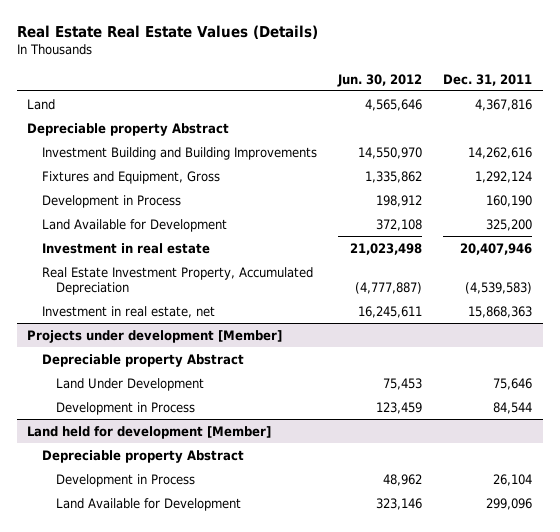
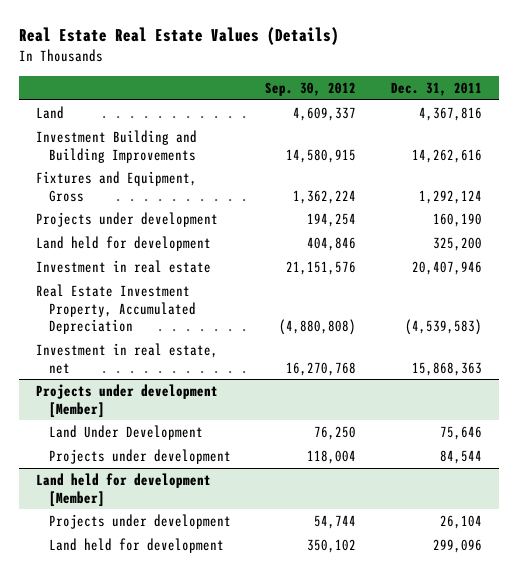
- | Jun. 30, 2012 | Dec. 31, 2011
+ | Sep. 30, 2012 | Dec. 31, 2011
- Depreciable property Abstract
- Development in Process | 198,912 | 160,190
- Land Available for Development | 372,108 | 325,200
+ Projects under development | 194,254 | 160,190
+ Land held for development | 404,846 | 325,200
@ Projects under development [Member]
- Depreciable property Abstract
- Development in Process | 123,459 | 84,544
+ Projects under development | 118,004 | 84,544
@ Land held for development [Member]
- Depreciable property Abstract
- Development in Process | 48,962 | 26,104
- Land Available for Development | 323,146 | 299,096
+ Projects under development | 54,744 | 26,104
+ Land held for development | 350,102 | 299,096

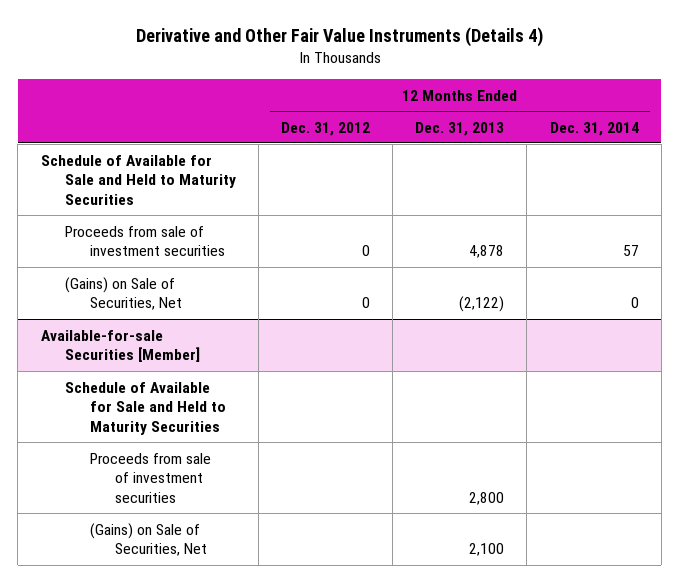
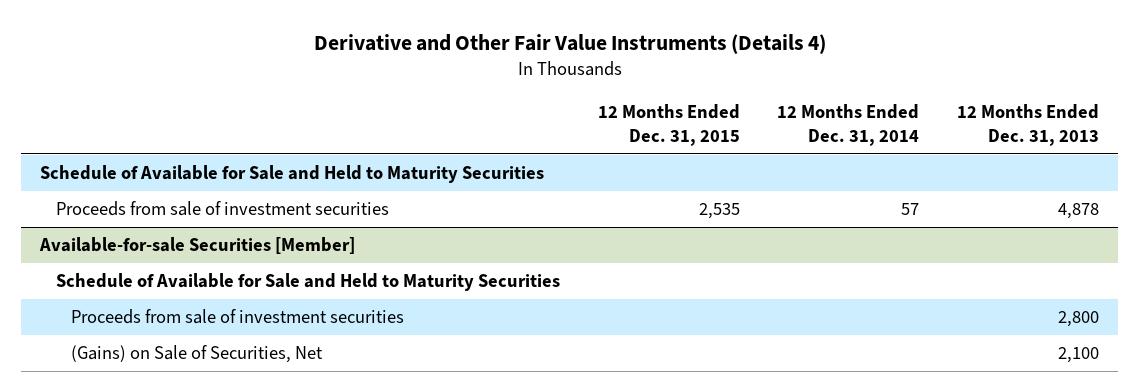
- | 12 Months Ended Dec. 31, 2012 | 12 Months Ended Dec. 31, 2013 | 12 Months Ended Dec. 31, 2014
+ | 12 Months Ended Dec. 31, 2015 | 12 Months Ended Dec. 31, 2014 | 12 Months Ended Dec. 31, 2013
- (Gains) on Sale of Securities, Net | 0 | (2,122) | 0

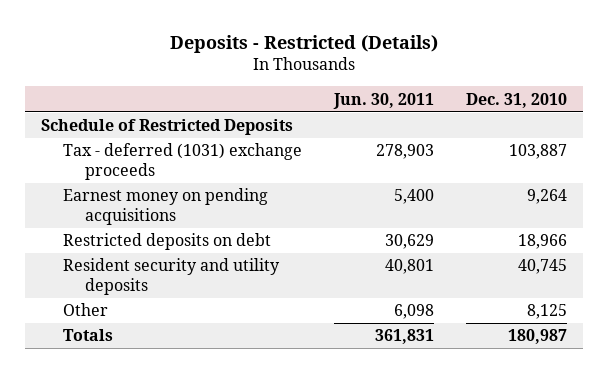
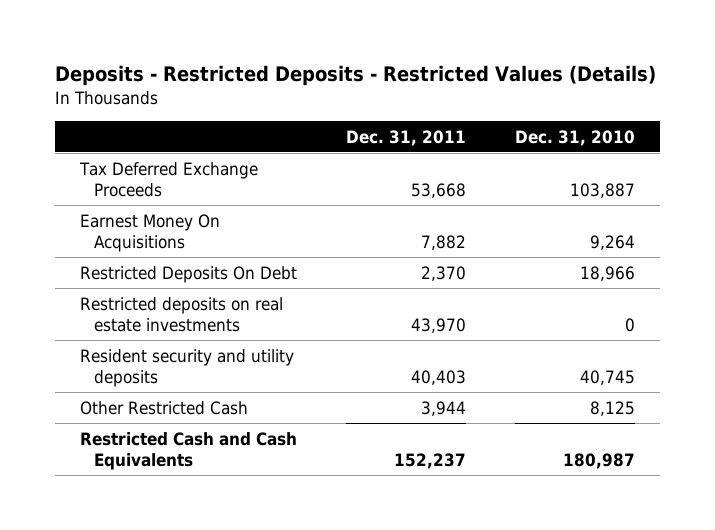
- Deposits - Restricted (Details)
+ Deposits - Restricted Deposits - Restricted Values (Details)
- | Jun. 30, 2011 | Dec. 31, 2010
+ | Dec. 31, 2011 | Dec. 31, 2010
- Schedule of Restricted Deposits
- Tax - deferred (1031) exchange proceeds | 278,903 | 103,887
- Earnest money on pending acquisitions | 5,400 | 9,264
- Restricted deposits on debt | 30,629 | 18,966
+ Tax Deferred Exchange Proceeds | 53,668 | 103,887
+ Earnest Money On Acquisitions | 7,882 | 9,264
+ Restricted Deposits On Debt | 2,370 | 18,966
+ Restricted deposits on real estate investments | 43,970 | 0
- Other | 6,098 | 8,125
- Totals | 361,831 | 180,987
+ Other Restricted Cash | 3,944 | 8,125
+ Restricted Cash and Cash Equivalents | 152,237 | 180,987

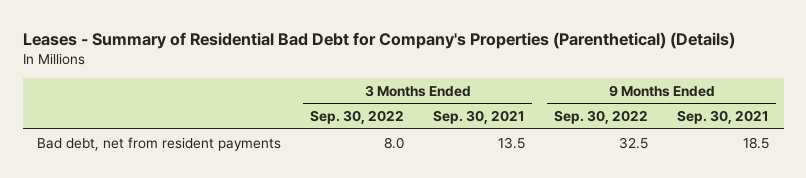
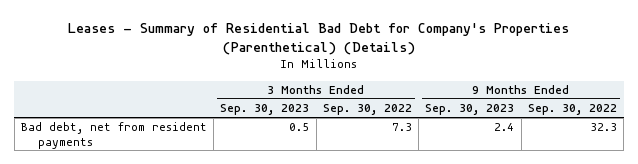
- | 3 Months Ended Sep. 30, 2022 | 3 Months Ended Sep. 30, 2021 | 9 Months Ended Sep. 30, 2022 | 9 Months Ended Sep. 30, 2021
+ | 3 Months Ended Sep. 30, 2023 | 3 Months Ended Sep. 30, 2022 | 9 Months Ended Sep. 30, 2023 | 9 Months Ended Sep. 30, 2022
- Bad debt, net from resident payments | 8.0 | 13.5 | 32.5 | 18.5
+ Bad debt, net from resident payments | 0.5 | 7.3 | 2.4 | 32.3

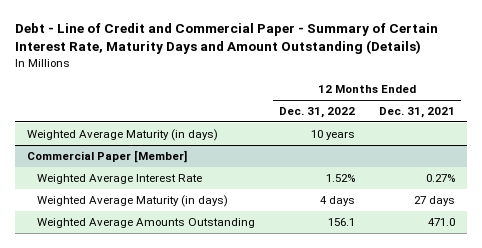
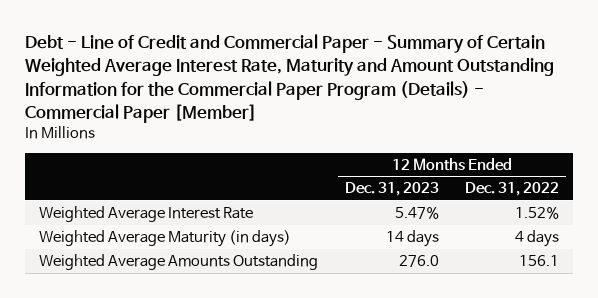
- Debt - Line of Credit and Commercial Paper - Summary of Certain Interest Rate, Maturity Days and Amount Outstanding (Details)
+ Debt - Line of Credit and Commercial Paper - Summary of Certain Weighted Average Interest Rate, Maturity and Amount Outstanding Information for the Commercial Paper Program (Details) - Commercial Paper [Member]
- | 12 Months Ended Dec. 31, 2022 | 12 Months Ended Dec. 31, 2021
+ | 12 Months Ended Dec. 31, 2023 | 12 Months Ended Dec. 31, 2022
- Weighted Average Maturity (in days) | 10 years |
- Commercial Paper [Member]

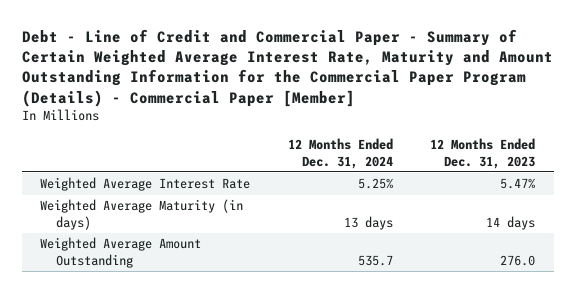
- | 12 Months Ended Dec. 31, 2023 | 12 Months Ended Dec. 31, 2022
+ | 12 Months Ended Dec. 31, 2024 | 12 Months Ended Dec. 31, 2023
- Weighted Average Amounts Outstanding | 276.0 | 156.1
+ Weighted Average Amount Outstanding | 535.7 | 276.0

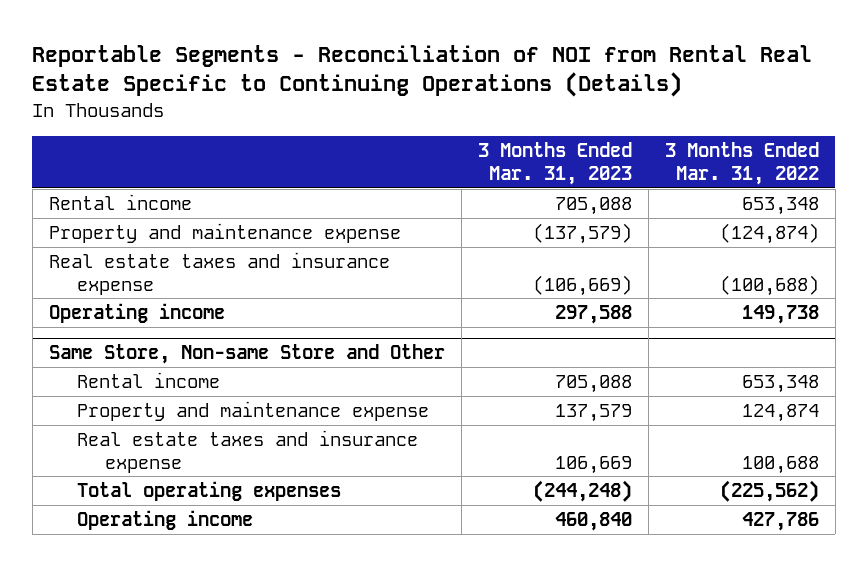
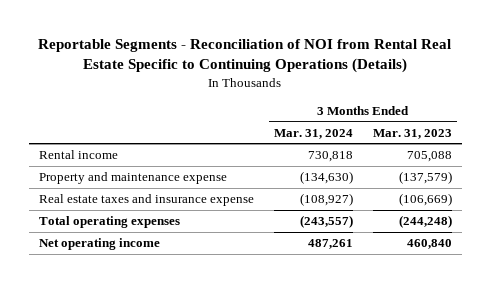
- | 3 Months Ended Mar. 31, 2023 | 3 Months Ended Mar. 31, 2022
+ | 3 Months Ended Mar. 31, 2024 | 3 Months Ended Mar. 31, 2023
- Operating income | 297,588 | 149,738
- Same Store, Non-same Store and Other
- Rental income | 705,088 | 653,348
- Property and maintenance expense | 137,579 | 124,874
- Real estate taxes and insurance expense | 106,669 | 100,688
- Operating income | 460,840 | 427,786
+ Net operating income | 487,261 | 460,840

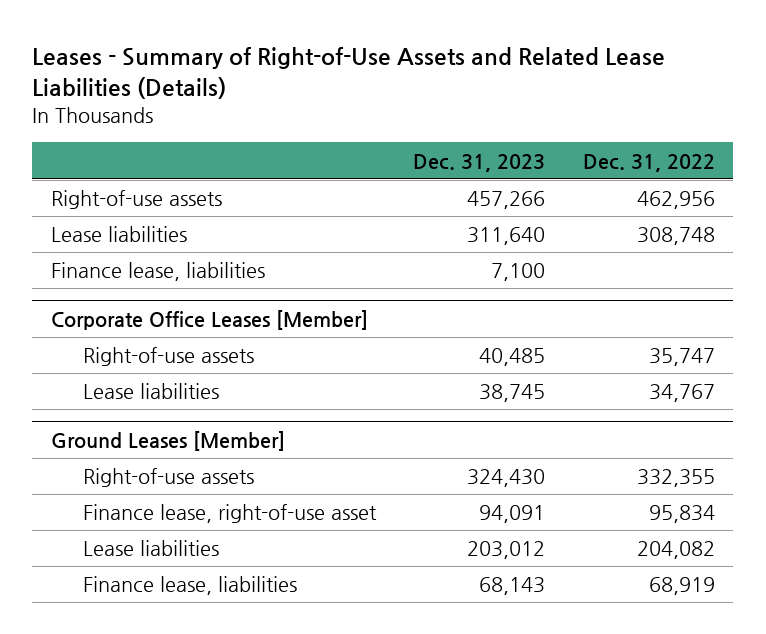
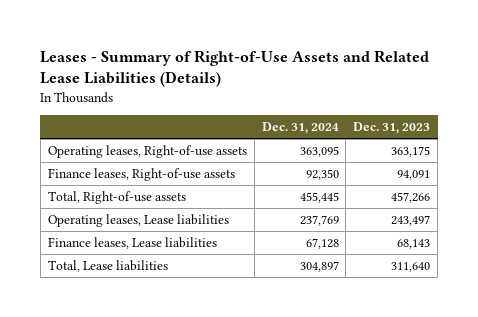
- | Dec. 31, 2023 | Dec. 31, 2022
+ | Dec. 31, 2024 | Dec. 31, 2023
- Right-of-use assets | 457,266 | 462,956
- Lease liabilities | 311,640 | 308,748
- Finance lease, liabilities | 7,100 |
- Corporate Office Leases [Member]
- Right-of-use assets | 40,485 | 35,747
- Lease liabilities | 38,745 | 34,767
- Ground Leases [Member]
- Right-of-use assets | 324,430 | 332,355
- Finance lease, right-of-use asset | 94,091 | 95,834
- Lease liabilities | 203,012 | 204,082
- Finance lease, liabilities | 68,143 | 68,919
+ Operating leases, Right-of-use assets | 363,095 | 363,175
+ Finance leases, Right-of-use assets | 92,350 | 94,091
+ Total, Right-of-use assets | 455,445 | 457,266
+ Operating leases, Lease liabilities | 237,769 | 243,497
+ Finance leases, Lease liabilities | 67,128 | 68,143
+ Total, Lease liabilities | 304,897 | 311,640

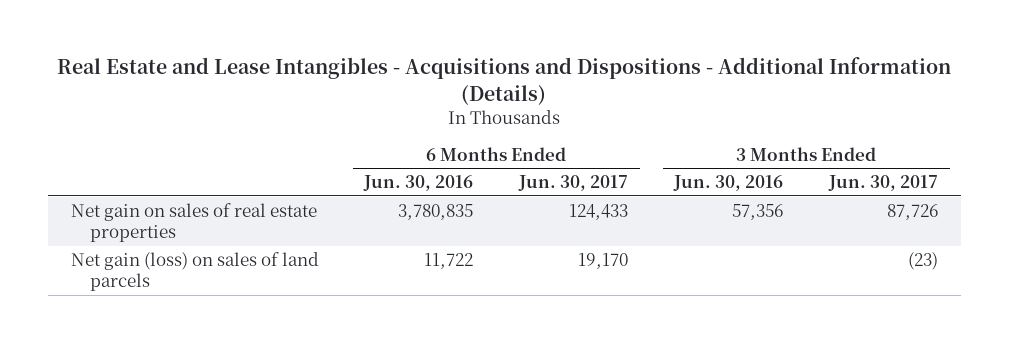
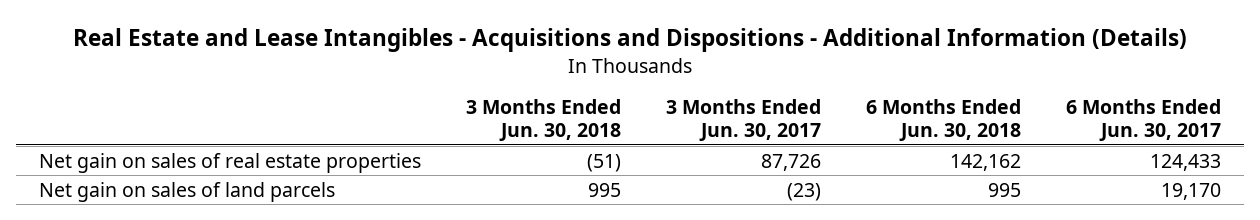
- | 6 Months Ended Jun. 30, 2016 | 6 Months Ended Jun. 30, 2017 | 3 Months Ended Jun. 30, 2016 | 3 Months Ended Jun. 30, 2017
+ | 3 Months Ended Jun. 30, 2018 | 3 Months Ended Jun. 30, 2017 | 6 Months Ended Jun. 30, 2018 | 6 Months Ended Jun. 30, 2017
- Net gain (loss) on sales of land parcels | 11,722 | 19,170 | | (23)
+ Net gain on sales of land parcels | 995 | (23) | 995 | 19,170

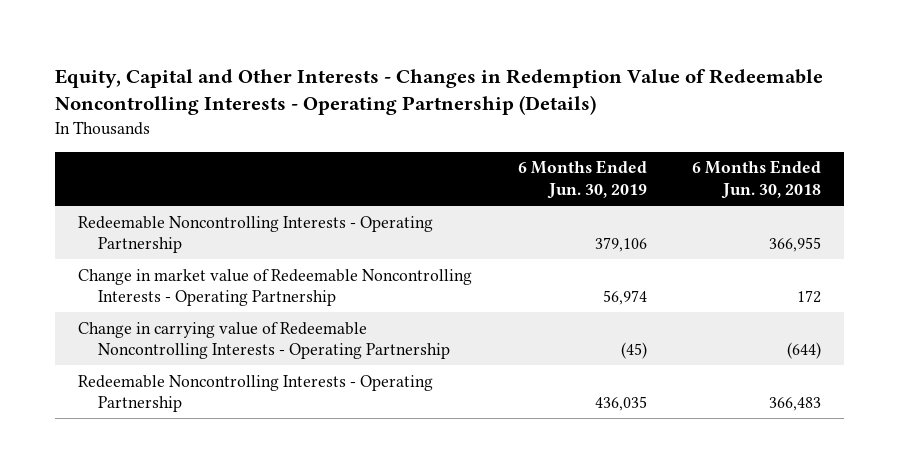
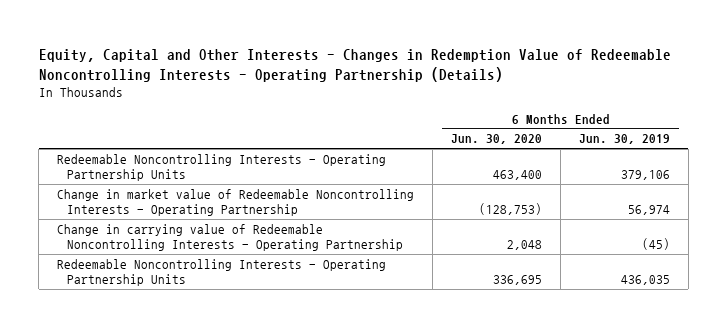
- | 6 Months Ended Jun. 30, 2019 | 6 Months Ended Jun. 30, 2018
+ | 6 Months Ended Jun. 30, 2020 | 6 Months Ended Jun. 30, 2019
- Redeemable Noncontrolling Interests - Operating Partnership | 379,106 | 366,955
+ Redeemable Noncontrolling Interests - Operating Partnership Units | 463,400 | 379,106
- Redeemable Noncontrolling Interests - Operating Partnership | 436,035 | 366,483
+ Redeemable Noncontrolling Interests - Operating Partnership Units | 336,695 | 436,035

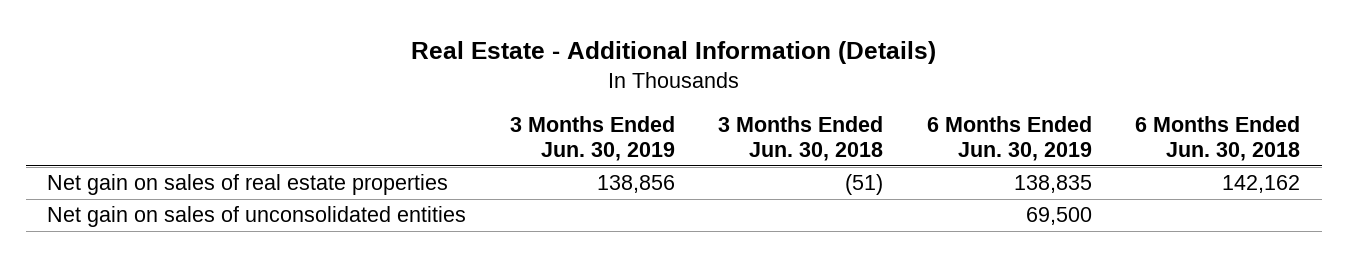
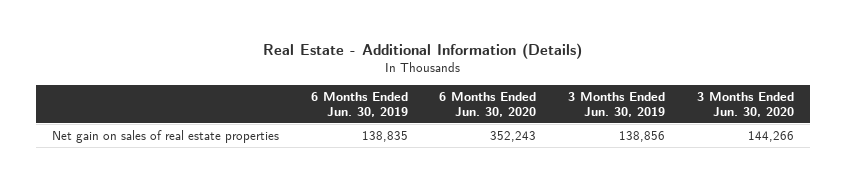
- | 3 Months Ended Jun. 30, 2019 | 3 Months Ended Jun. 30, 2018 | 6 Months Ended Jun. 30, 2019 | 6 Months Ended Jun. 30, 2018
+ | 6 Months Ended Jun. 30, 2019 | 6 Months Ended Jun. 30, 2020 | 3 Months Ended Jun. 30, 2019 | 3 Months Ended Jun. 30, 2020
- Net gain on sales of unconsolidated entities | | | 69,500 |

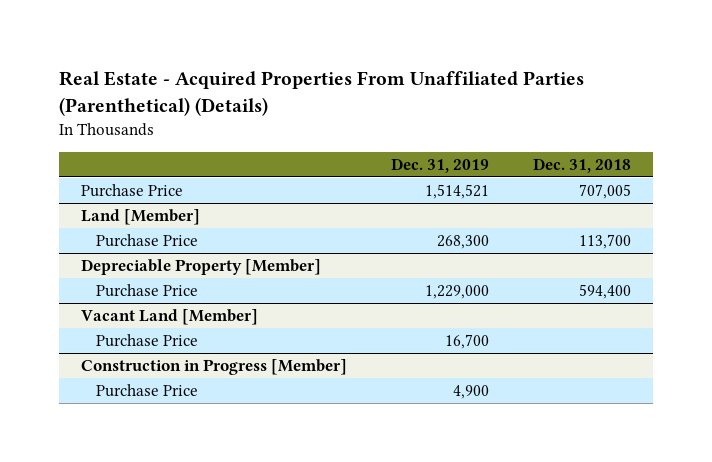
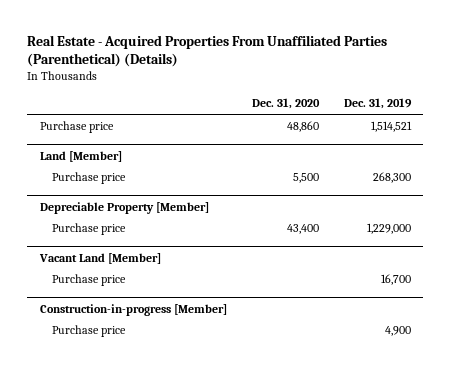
- | Dec. 31, 2019 | Dec. 31, 2018
+ | Dec. 31, 2020 | Dec. 31, 2019
- Purchase Price | 1,514,521 | 707,005
+ Purchase price | 48,860 | 1,514,521
@ Land [Member]
- Purchase Price | 268,300 | 113,700
+ Purchase price | 5,500 | 268,300
@ Depreciable Property [Member]
- Purchase Price | 1,229,000 | 594,400
+ Purchase price | 43,400 | 1,229,000
@ Vacant Land [Member]
- Purchase Price | 16,700 |
- Construction in Progress [Member]
- Purchase Price | 4,900 |
@ Vacant Land [Member]
+ Purchase price | | 16,700
+ Construction-in-progress [Member]
+ Purchase price | | 4,900

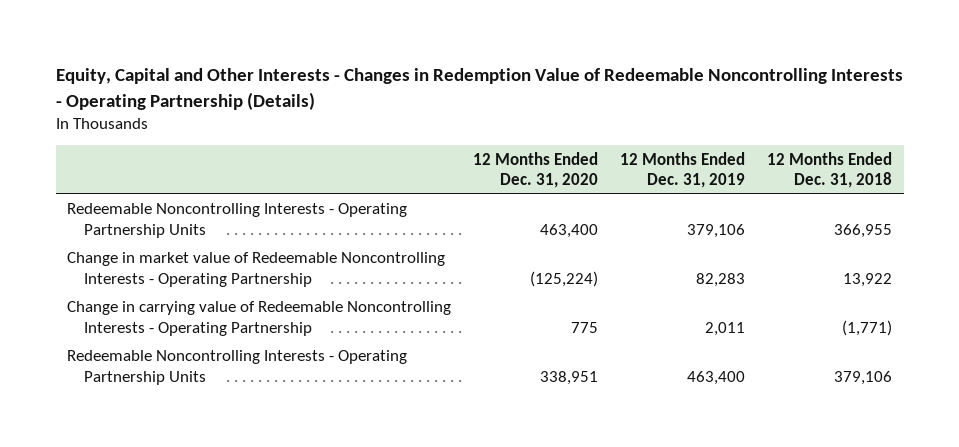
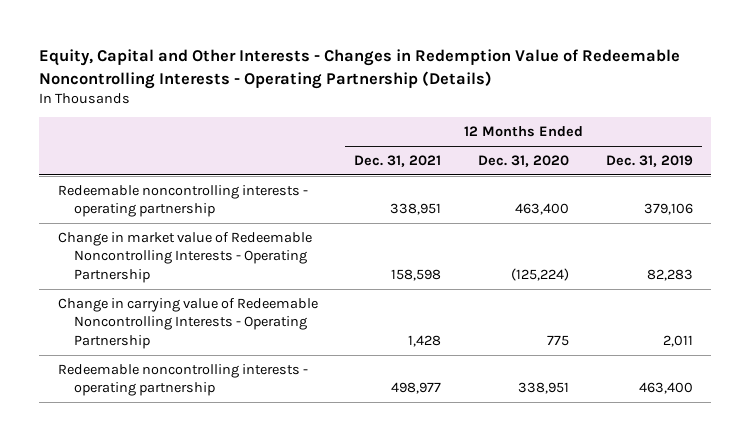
- | 12 Months Ended Dec. 31, 2020 | 12 Months Ended Dec. 31, 2019 | 12 Months Ended Dec. 31, 2018
+ | 12 Months Ended Dec. 31, 2021 | 12 Months Ended Dec. 31, 2020 | 12 Months Ended Dec. 31, 2019
- Redeemable Noncontrolling Interests - Operating Partnership Units | 463,400 | 379,106 | 366,955
+ Redeemable noncontrolling interests - operating partnership | 338,951 | 463,400 | 379,106
- Redeemable Noncontrolling Interests - Operating Partnership Units | 338,951 | 463,400 | 379,106
+ Redeemable noncontrolling interests - operating partnership | 498,977 | 338,951 | 463,400

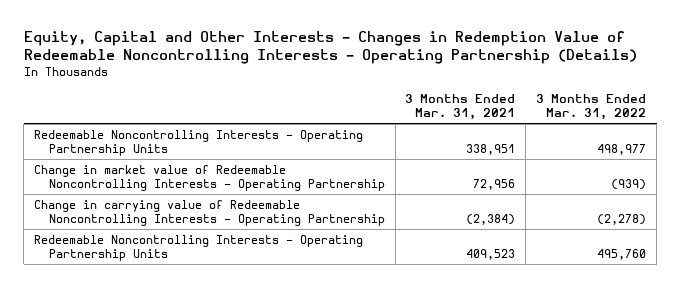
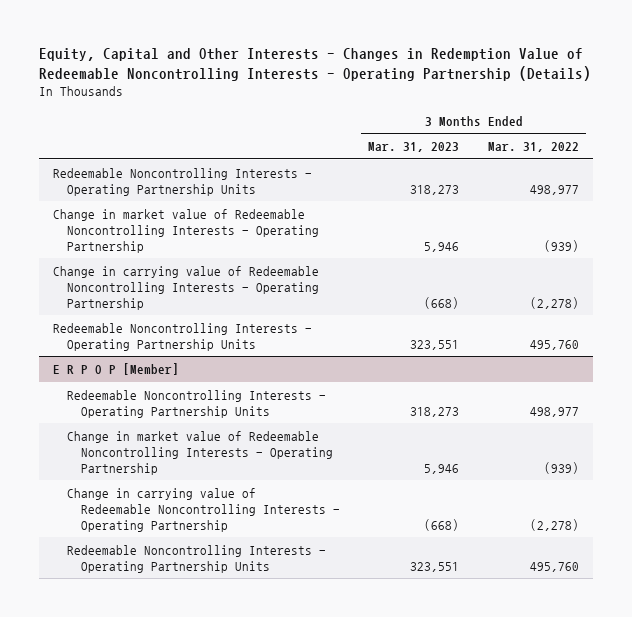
- | 3 Months Ended Mar. 31, 2021 | 3 Months Ended Mar. 31, 2022
+ | 3 Months Ended Mar. 31, 2023 | 3 Months Ended Mar. 31, 2022
+ E R P O P [Member]
+ Redeemable Noncontrolling Interests - Operating Partnership Units | 318,273 | 498,977
+ Change in market value of Redeemable Noncontrolling Interests - Operating Partnership | 5,946 | (939)
+ Change in carrying value of Redeemable Noncontrolling Interests - Operating Partnership | (668) | (2,278)
+ Redeemable Noncontrolling Interests - Operating Partnership Units | 323,551 | 495,760

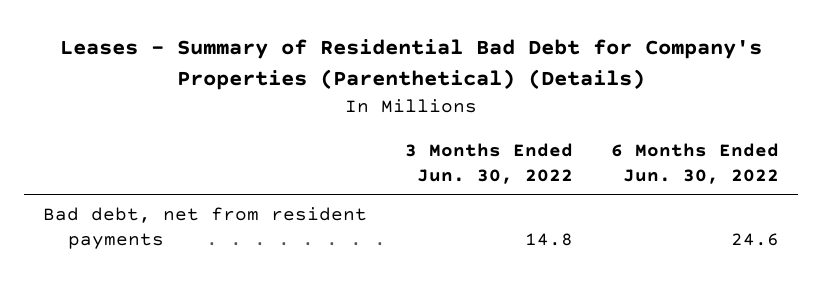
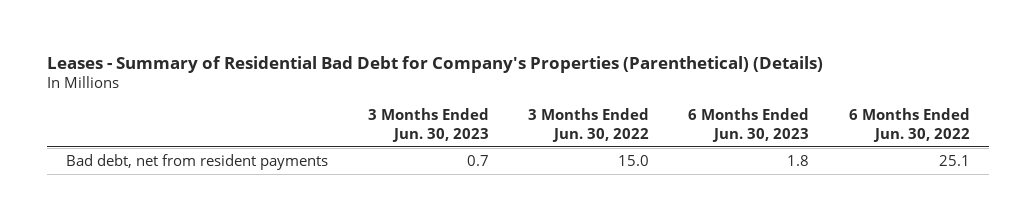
- | 3 Months Ended Jun. 30, 2022 | 6 Months Ended Jun. 30, 2022
+ | 3 Months Ended Jun. 30, 2023 | 3 Months Ended Jun. 30, 2022 | 6 Months Ended Jun. 30, 2023 | 6 Months Ended Jun. 30, 2022
- Bad debt, net from resident payments | 14.8 | 24.6
+ Bad debt, net from resident payments | 0.7 | 15.0 | 1.8 | 25.1

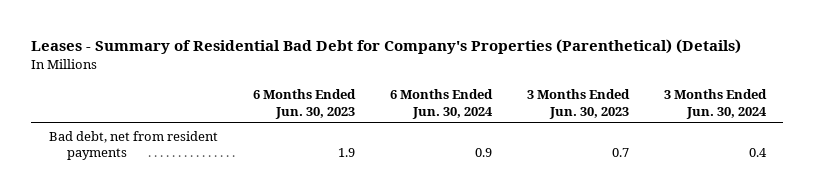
- | 3 Months Ended Jun. 30, 2023 | 3 Months Ended Jun. 30, 2022 | 6 Months Ended Jun. 30, 2023 | 6 Months Ended Jun. 30, 2022
+ | 6 Months Ended Jun. 30, 2023 | 6 Months Ended Jun. 30, 2024 | 3 Months Ended Jun. 30, 2023 | 3 Months Ended Jun. 30, 2024
- Bad debt, net from resident payments | 0.7 | 15.0 | 1.8 | 25.1
+ Bad debt, net from resident payments | 1.9 | 0.9 | 0.7 | 0.4

